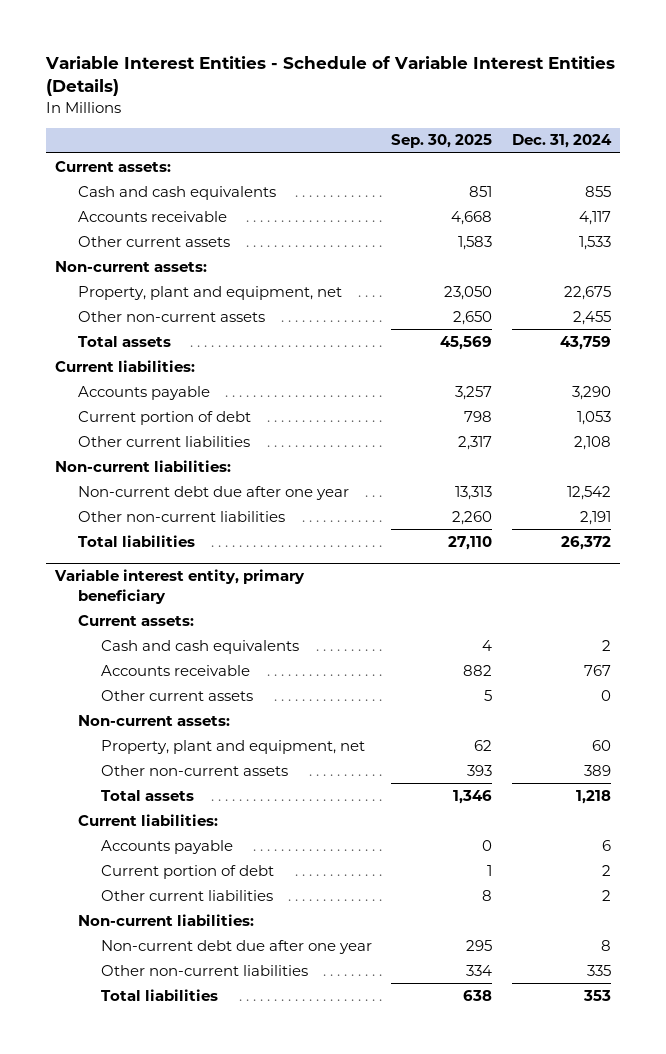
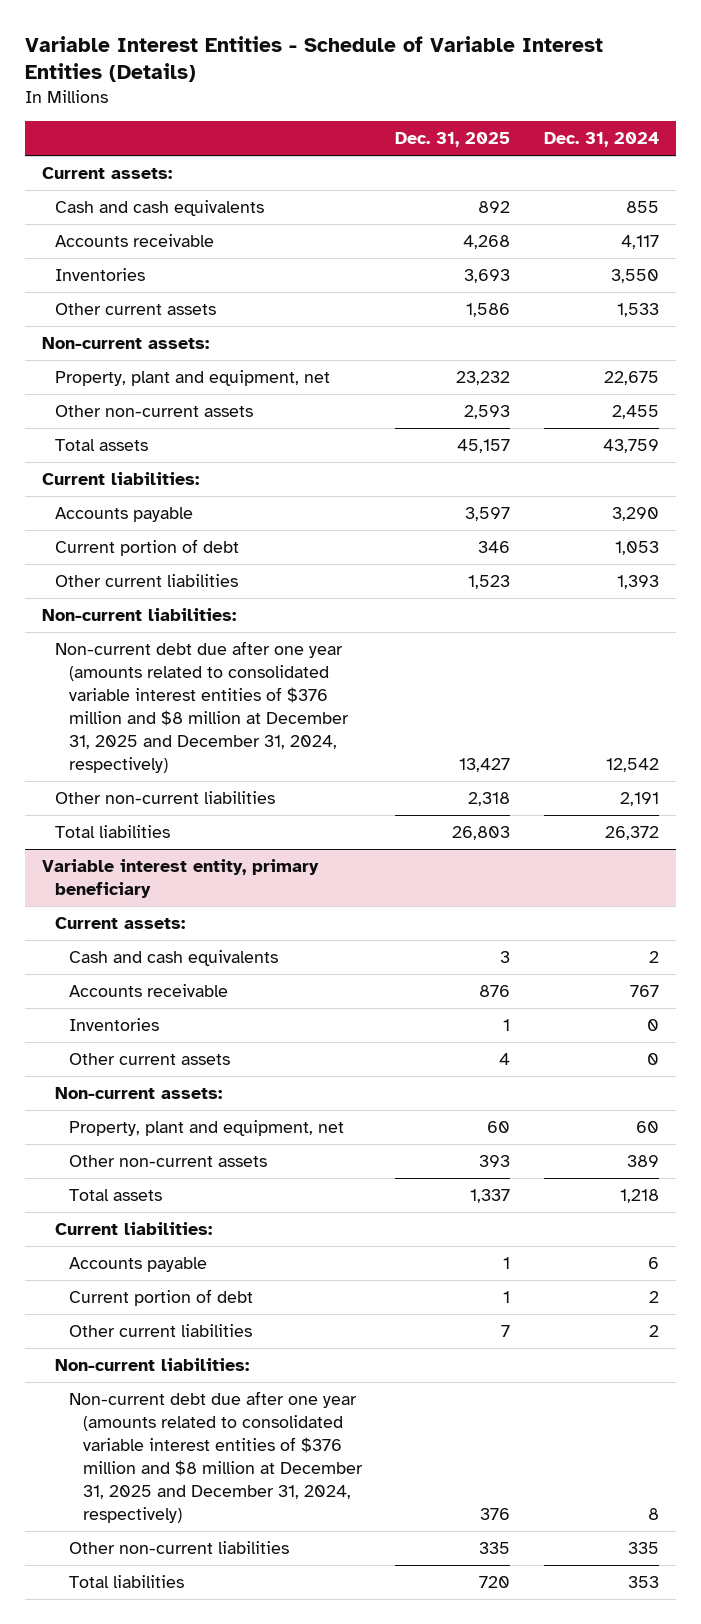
- | Sep. 30, 2025 | Dec. 31, 2024
+ | Dec. 31, 2025 | Dec. 31, 2024
+ Inventories | 3,693 | 3,550
- Other current liabilities | 2,317 | 2,108
+ Other current liabilities | 1,523 | 1,393
- Non-current debt due after one year | 13,313 | 12,542
+ Non-current debt due after one year (amounts related to consolidated variable interest entities of $376 million and $8 million at December 31, 2025 and December 31, 2024, respectively) | 13,427 | 12,542
@ Variable interest entity, primary beneficiary
+ Inventories | 1 | 0
- Non-current debt due after one year | 295 | 8
+ Non-current debt due after one year (amounts related to consolidated variable interest entities of $376 million and $8 million at December 31, 2025 and December 31, 2024, respectively) | 376 | 8

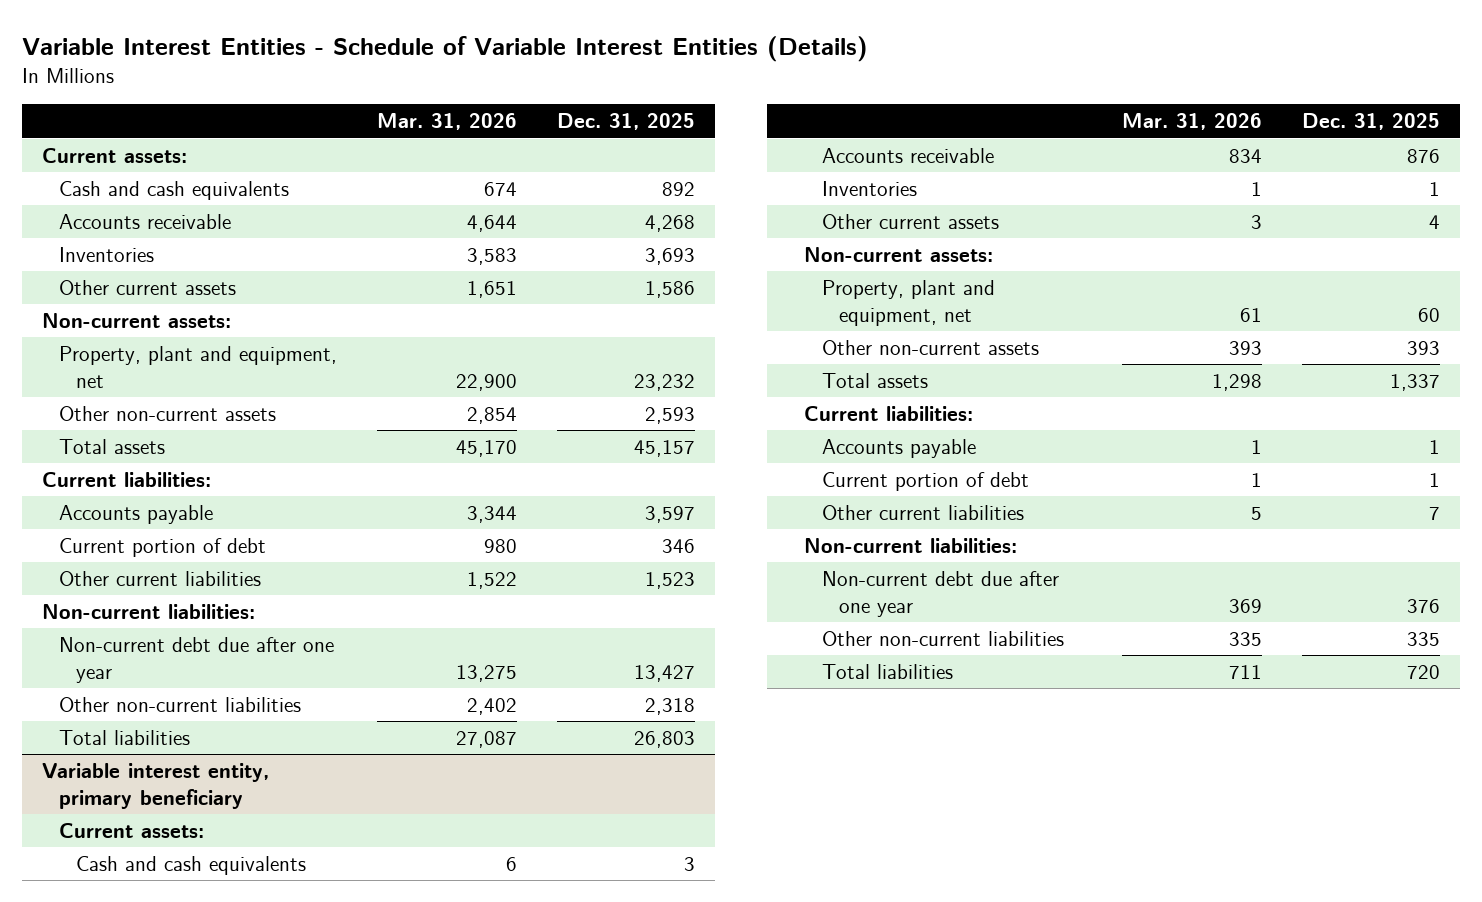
- | Dec. 31, 2025 | Dec. 31, 2024
+ | Mar. 31, 2026 | Dec. 31, 2025
- Non-current debt due after one year (amounts related to consolidated variable interest entities of $376 million and $8 million at December 31, 2025 and December 31, 2024, respectively) | 13,427 | 12,542
+ Non-current debt due after one year | 13,275 | 13,427
@ Variable interest entity, primary beneficiary
- Non-current debt due after one year (amounts related to consolidated variable interest entities of $376 million and $8 million at December 31, 2025 and December 31, 2024, respectively) | 376 | 8
+ Non-current debt due after one year | 369 | 376

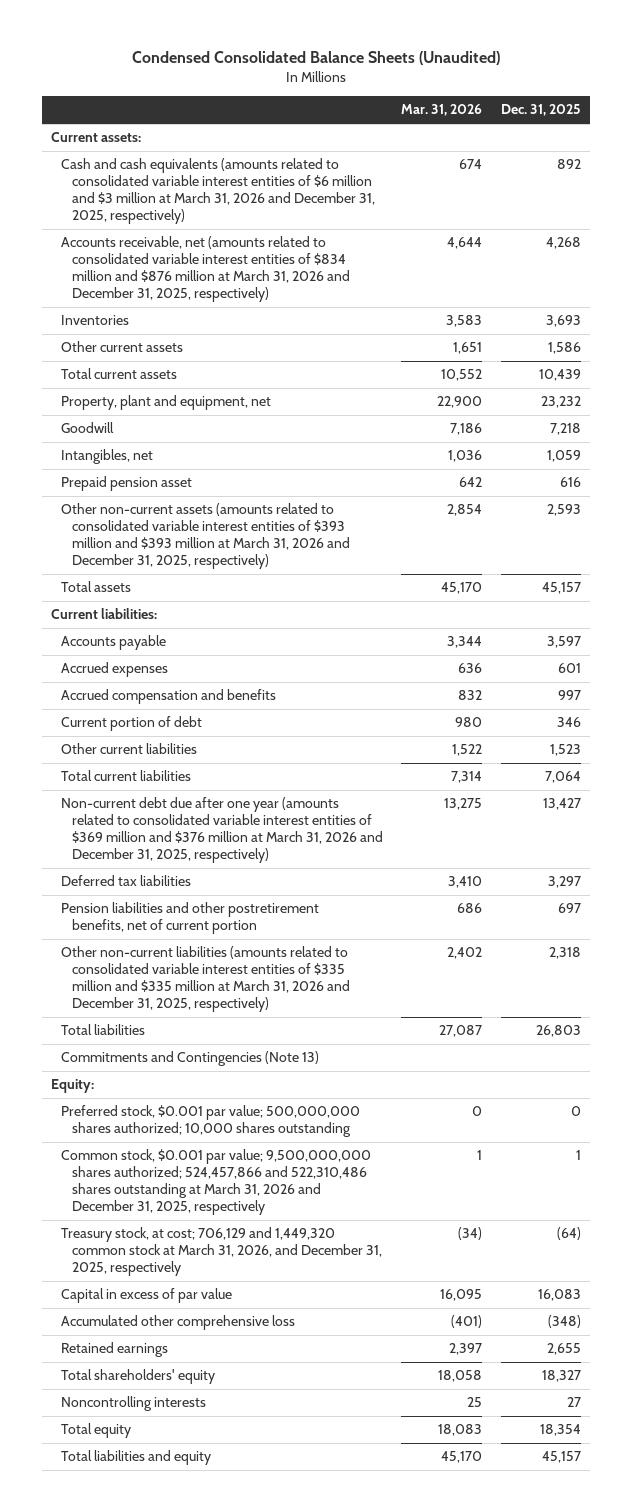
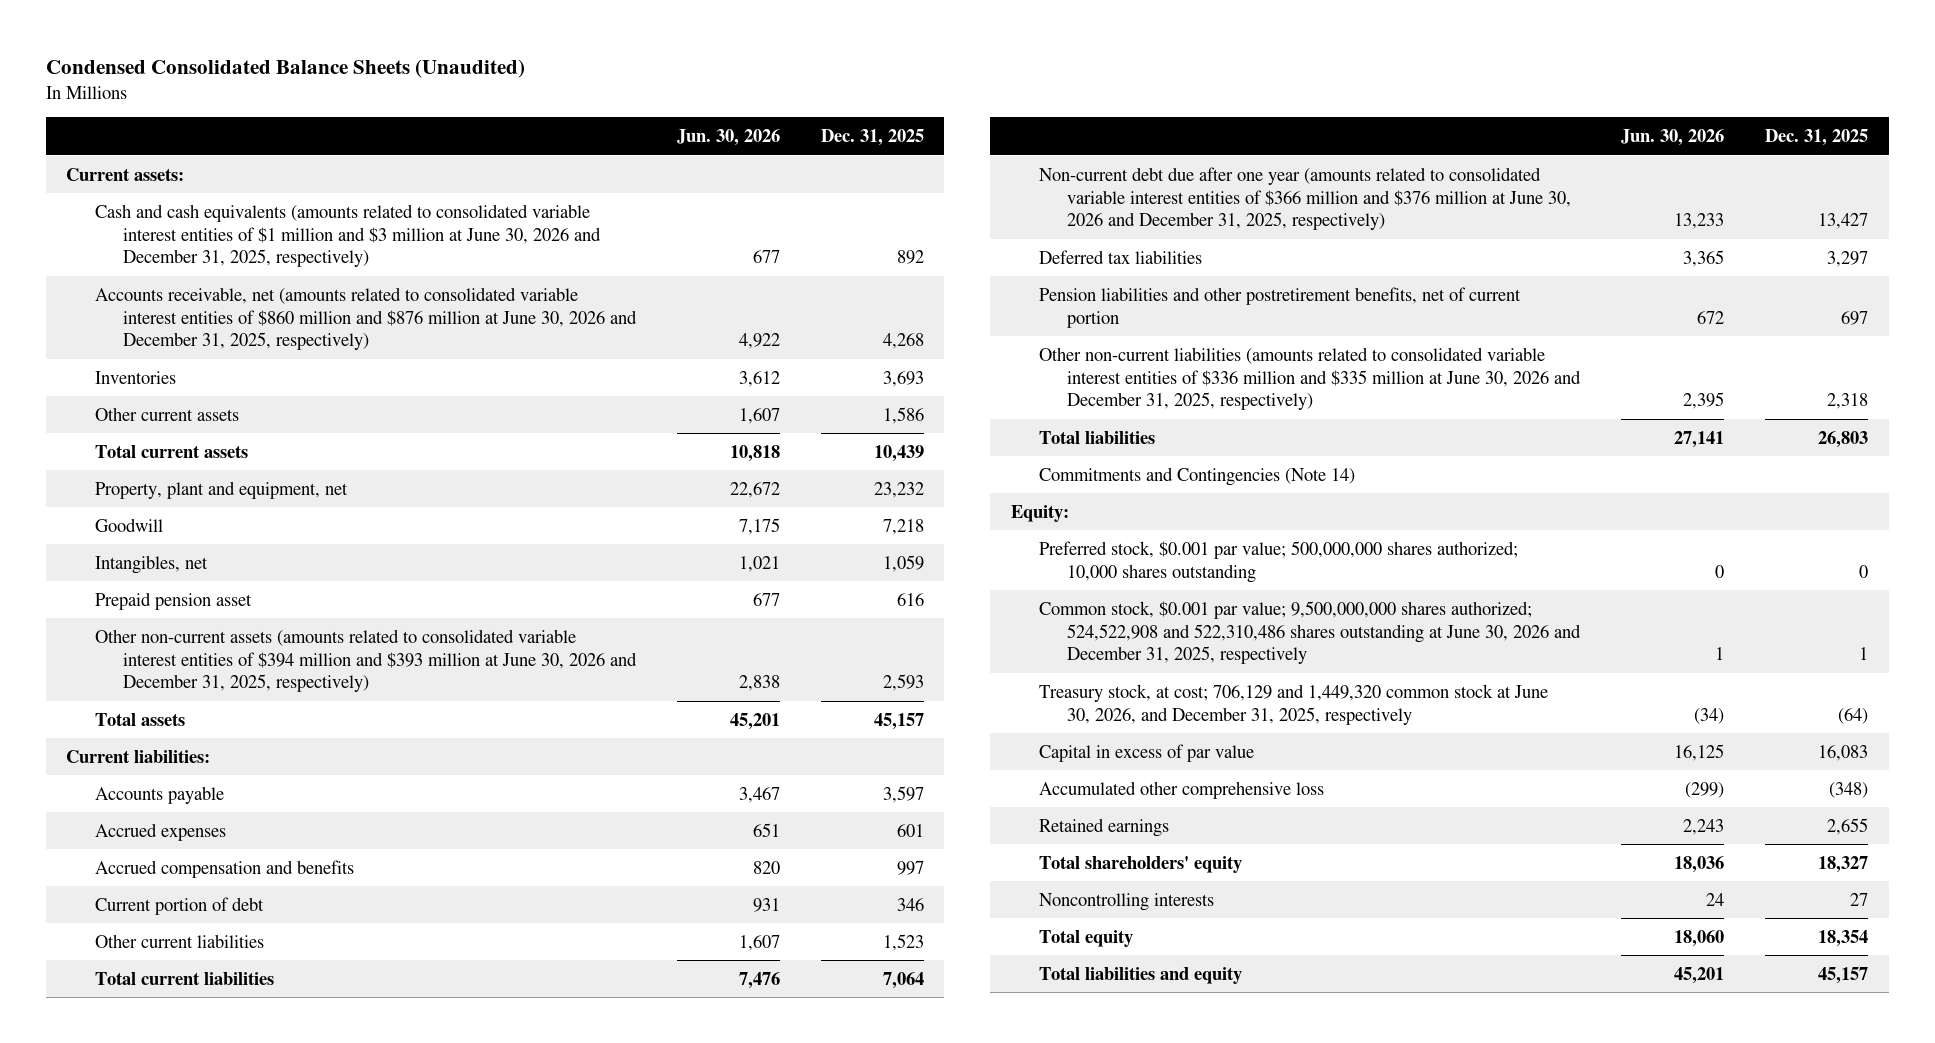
- | Mar. 31, 2026 | Dec. 31, 2025
+ | Jun. 30, 2026 | Dec. 31, 2025
- Cash and cash equivalents (amounts related to consolidated variable interest entities of $6 million and $3 million at March 31, 2026 and December 31, 2025, respectively) | 674 | 892
- Accounts receivable, net (amounts related to consolidated variable interest entities of $834 million and $876 million at March 31, 2026 and December 31, 2025, respectively) | 4,644 | 4,268
+ Cash and cash equivalents (amounts related to consolidated variable interest entities of $1 million and $3 million at June 30, 2026 and December 31, 2025, respectively) | 677 | 892
+ Accounts receivable, net (amounts related to consolidated variable interest entities of $860 million and $876 million at June 30, 2026 and December 31, 2025, respectively) | 4,922 | 4,268
- Other non-current assets (amounts related to consolidated variable interest entities of $393 million and $393 million at March 31, 2026 and December 31, 2025, respectively) | 2,854 | 2,593
+ Other non-current assets (amounts related to consolidated variable interest entities of $394 million and $393 million at June 30, 2026 and December 31, 2025, respectively) | 2,838 | 2,593
- Non-current debt due after one year (amounts related to consolidated variable interest entities of $369 million and $376 million at March 31, 2026 and December 31, 2025, respectively) | 13,275 | 13,427
+ Non-current debt due after one year (amounts related to consolidated variable interest entities of $366 million and $376 million at June 30, 2026 and December 31, 2025, respectively) | 13,233 | 13,427
- Other non-current liabilities (amounts related to consolidated variable interest entities of $335 million and $335 million at March 31, 2026 and December 31, 2025, respectively) | 2,402 | 2,318
+ Other non-current liabilities (amounts related to consolidated variable interest entities of $336 million and $335 million at June 30, 2026 and December 31, 2025, respectively) | 2,395 | 2,318
- Commitments and Contingencies (Note 13)
+ Commitments and Contingencies (Note 14)
- Common stock, $0.001 par value; 9,500,000,000 shares authorized; 524,457,866 and 522,310,486 shares outstanding at March 31, 2026 and December 31, 2025, respectively | 1 | 1
- Treasury stock, at cost; 706,129 and 1,449,320 common stock at March 31, 2026, and December 31, 2025, respectively | (34) | (64)
+ Common stock, $0.001 par value; 9,500,000,000 shares authorized; 524,522,908 and 522,310,486 shares outstanding at June 30, 2026 and December 31, 2025, respectively | 1 | 1
+ Treasury stock, at cost; 706,129 and 1,449,320 common stock at June 30, 2026, and December 31, 2025, respectively | (34) | (64)

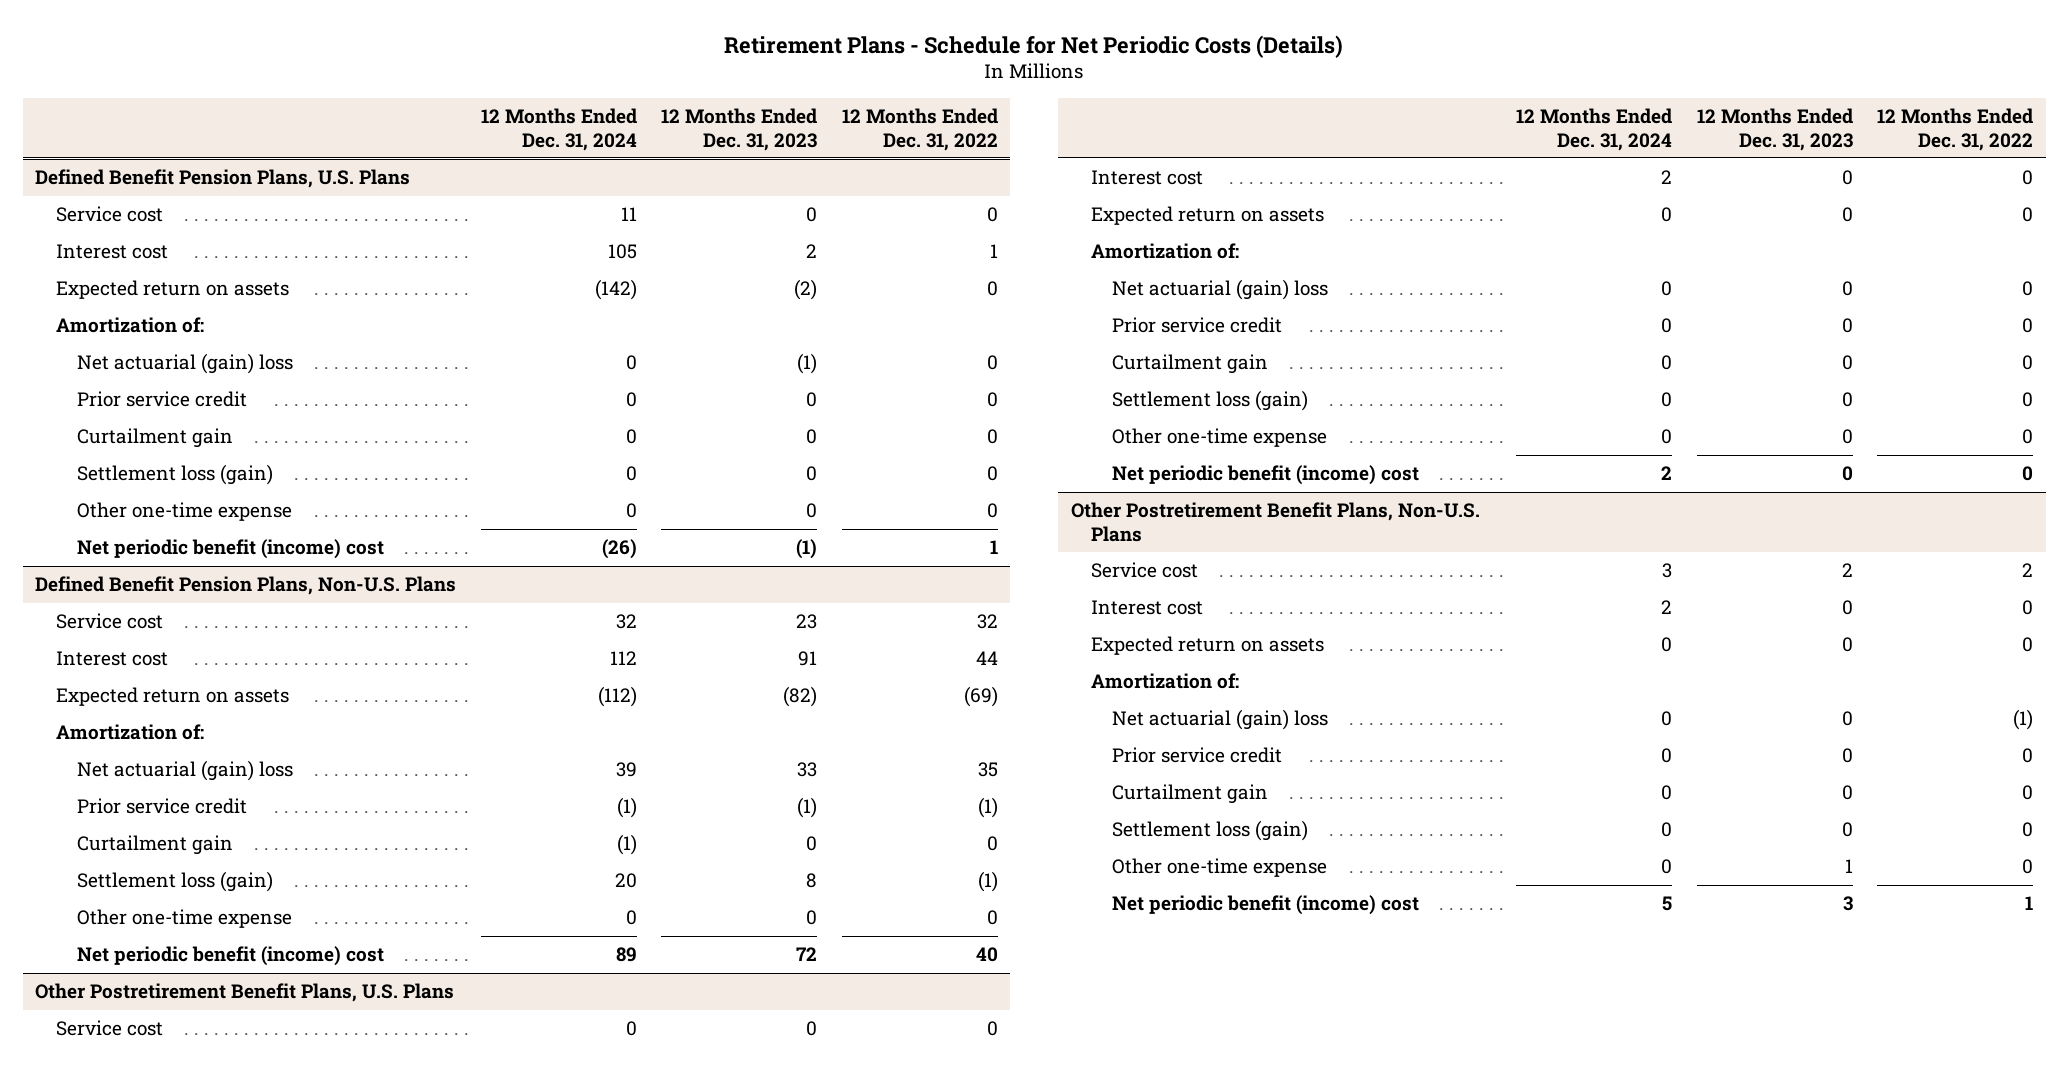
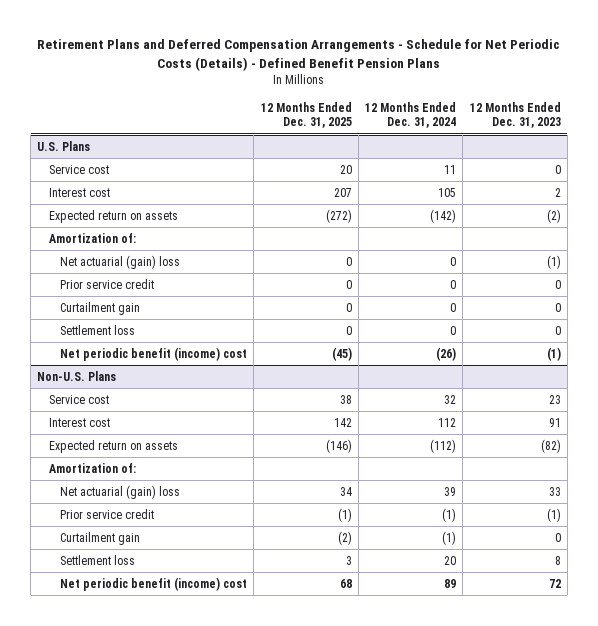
- Retirement Plans - Schedule for Net Periodic Costs (Details)
+ Retirement Plans and Deferred Compensation Arrangements - Schedule for Net Periodic Costs (Details) - Defined Benefit Pension Plans
- | 12 Months Ended Dec. 31, 2024 | 12 Months Ended Dec. 31, 2023 | 12 Months Ended Dec. 31, 2022
+ | 12 Months Ended Dec. 31, 2025 | 12 Months Ended Dec. 31, 2024 | 12 Months Ended Dec. 31, 2023
- Defined Benefit Pension Plans, U.S. Plans
+ U.S. Plans
- Settlement loss (gain) | 0 | 0 | 0
- Other one-time expense | 0 | 0 | 0
+ Settlement loss | 0 | 0 | 0
- Defined Benefit Pension Plans, Non-U.S. Plans
+ Non-U.S. Plans
- Settlement loss (gain) | 20 | 8 | (1)
- Other one-time expense | 0 | 0 | 0
+ Settlement loss | 3 | 20 | 8
- Other Postretirement Benefit Plans, U.S. Plans
- Service cost | 0 | 0 | 0
- Interest cost | 2 | 0 | 0
- Expected return on assets | 0 | 0 | 0
- Amortization of:
- Net actuarial (gain) loss | 0 | 0 | 0
- Prior service credit | 0 | 0 | 0
- Curtailment gain | 0 | 0 | 0
- Settlement loss (gain) | 0 | 0 | 0
- Other one-time expense | 0 | 0 | 0
- Net periodic benefit (income) cost | 2 | 0 | 0
- Other Postretirement Benefit Plans, Non-U.S. Plans
- Service cost | 3 | 2 | 2
- Interest cost | 2 | 0 | 0
- Expected return on assets | 0 | 0 | 0
- Amortization of:
- Net actuarial (gain) loss | 0 | 0 | (1)
- Prior service credit | 0 | 0 | 0
- Curtailment gain | 0 | 0 | 0
- Settlement loss (gain) | 0 | 0 | 0
- Other one-time expense | 0 | 1 | 0
- Net periodic benefit (income) cost | 5 | 3 | 1

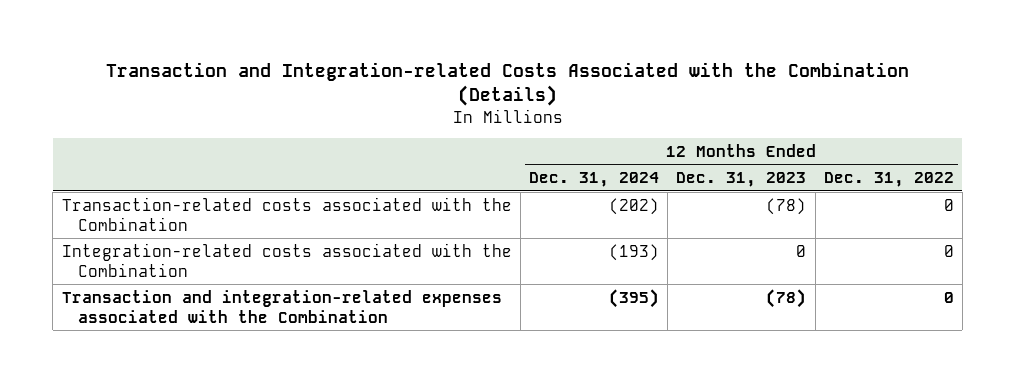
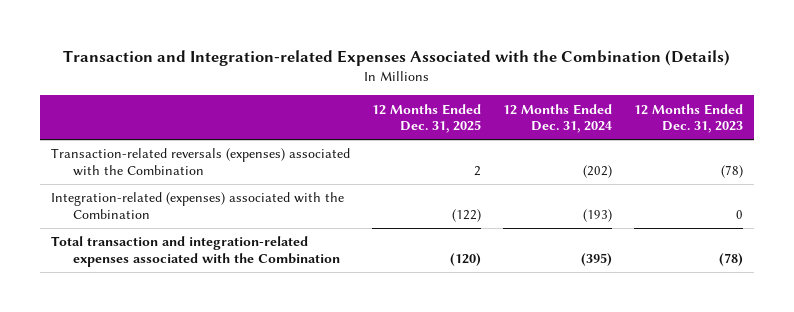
- Transaction and Integration-related Costs Associated with the Combination (Details)
+ Transaction and Integration-related Expenses Associated with the Combination (Details)
- | 12 Months Ended Dec. 31, 2024 | 12 Months Ended Dec. 31, 2023 | 12 Months Ended Dec. 31, 2022
+ | 12 Months Ended Dec. 31, 2025 | 12 Months Ended Dec. 31, 2024 | 12 Months Ended Dec. 31, 2023
- Transaction-related costs associated with the Combination | (202) | (78) | 0
- Integration-related costs associated with the Combination | (193) | 0 | 0
- Transaction and integration-related expenses associated with the Combination | (395) | (78) | 0
+ Transaction-related reversals (expenses) associated with the Combination | 2 | (202) | (78)
+ Integration-related (expenses) associated with the Combination | (122) | (193) | 0
+ Total transaction and integration-related expenses associated with the Combination | (120) | (395) | (78)

